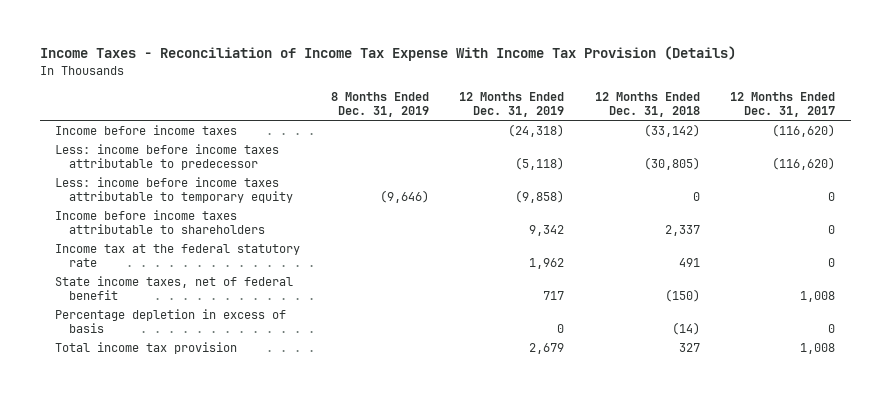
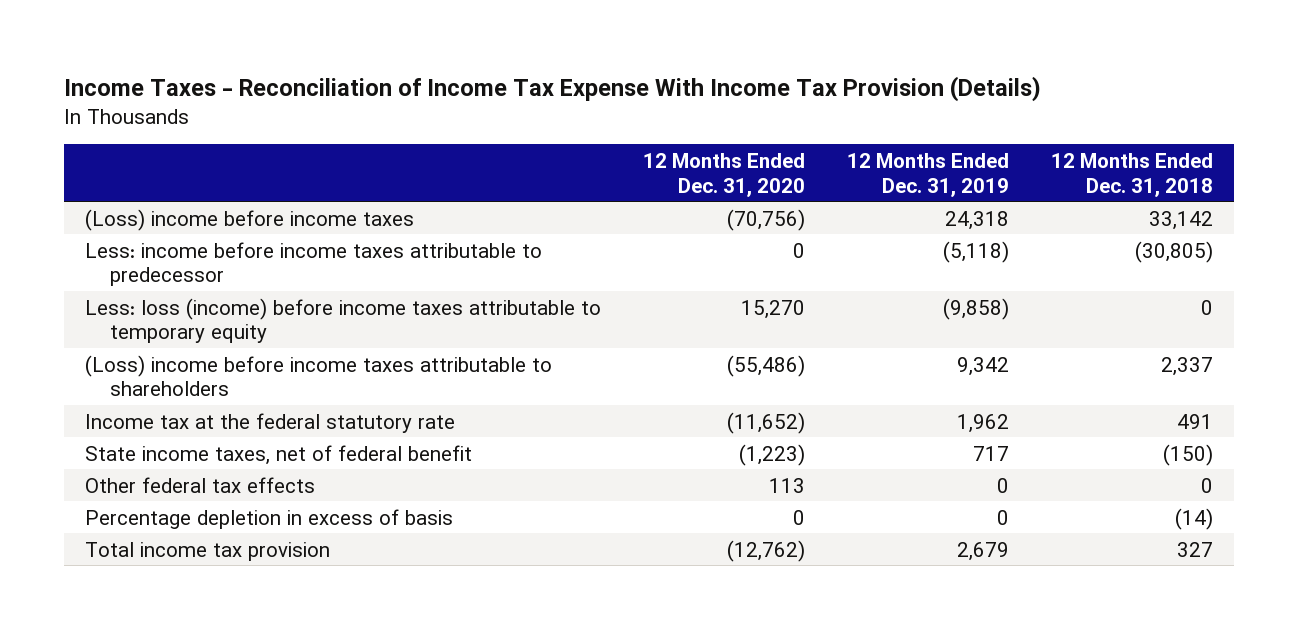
- | 8 Months Ended Dec. 31, 2019 | 12 Months Ended Dec. 31, 2019 | 12 Months Ended Dec. 31, 2018 | 12 Months Ended Dec. 31, 2017
+ | 12 Months Ended Dec. 31, 2020 | 12 Months Ended Dec. 31, 2019 | 12 Months Ended Dec. 31, 2018
- Income before income taxes | | (24,318) | (33,142) | (116,620)
+ (Loss) income before income taxes | (70,756) | 24,318 | 33,142
- Less: income before income taxes attributable to temporary equity | (9,646) | (9,858) | 0 | 0
- Income before income taxes attributable to shareholders | | 9,342 | 2,337 | 0
+ Less: loss (income) before income taxes attributable to temporary equity | 15,270 | (9,858) | 0
+ (Loss) income before income taxes attributable to shareholders | (55,486) | 9,342 | 2,337
+ Other federal tax effects | 113 | 0 | 0

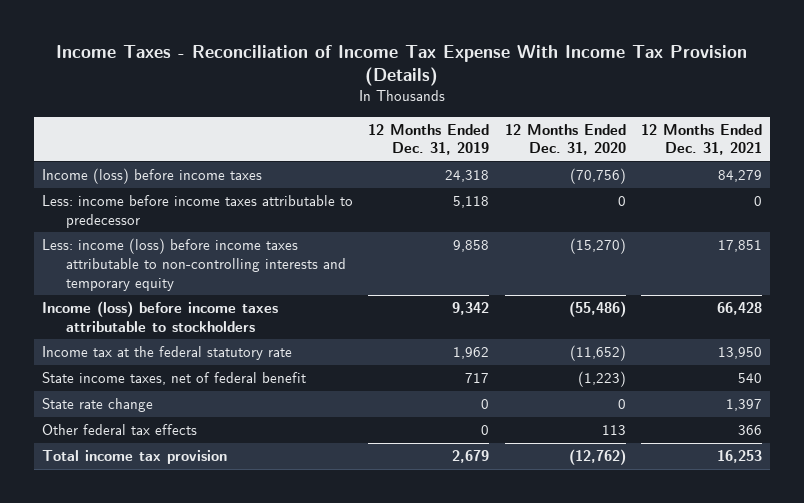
- | 12 Months Ended Dec. 31, 2020 | 12 Months Ended Dec. 31, 2019 | 12 Months Ended Dec. 31, 2018
+ | 12 Months Ended Dec. 31, 2019 | 12 Months Ended Dec. 31, 2020 | 12 Months Ended Dec. 31, 2021
- (Loss) income before income taxes | (70,756) | 24,318 | 33,142
- Less: income before income taxes attributable to predecessor | 0 | (5,118) | (30,805)
- Less: loss (income) before income taxes attributable to temporary equity | 15,270 | (9,858) | 0
- (Loss) income before income taxes attributable to shareholders | (55,486) | 9,342 | 2,337
+ Income (loss) before income taxes | 24,318 | (70,756) | 84,279
+ Less: income before income taxes attributable to predecessor | 5,118 | 0 | 0
+ Less: income (loss) before income taxes attributable to non-controlling interests and temporary equity | 9,858 | (15,270) | 17,851
+ Income (loss) before income taxes attributable to stockholders | 9,342 | (55,486) | 66,428
+ State rate change | 0 | 0 | 1,397
- Percentage depletion in excess of basis | 0 | 0 | (14)

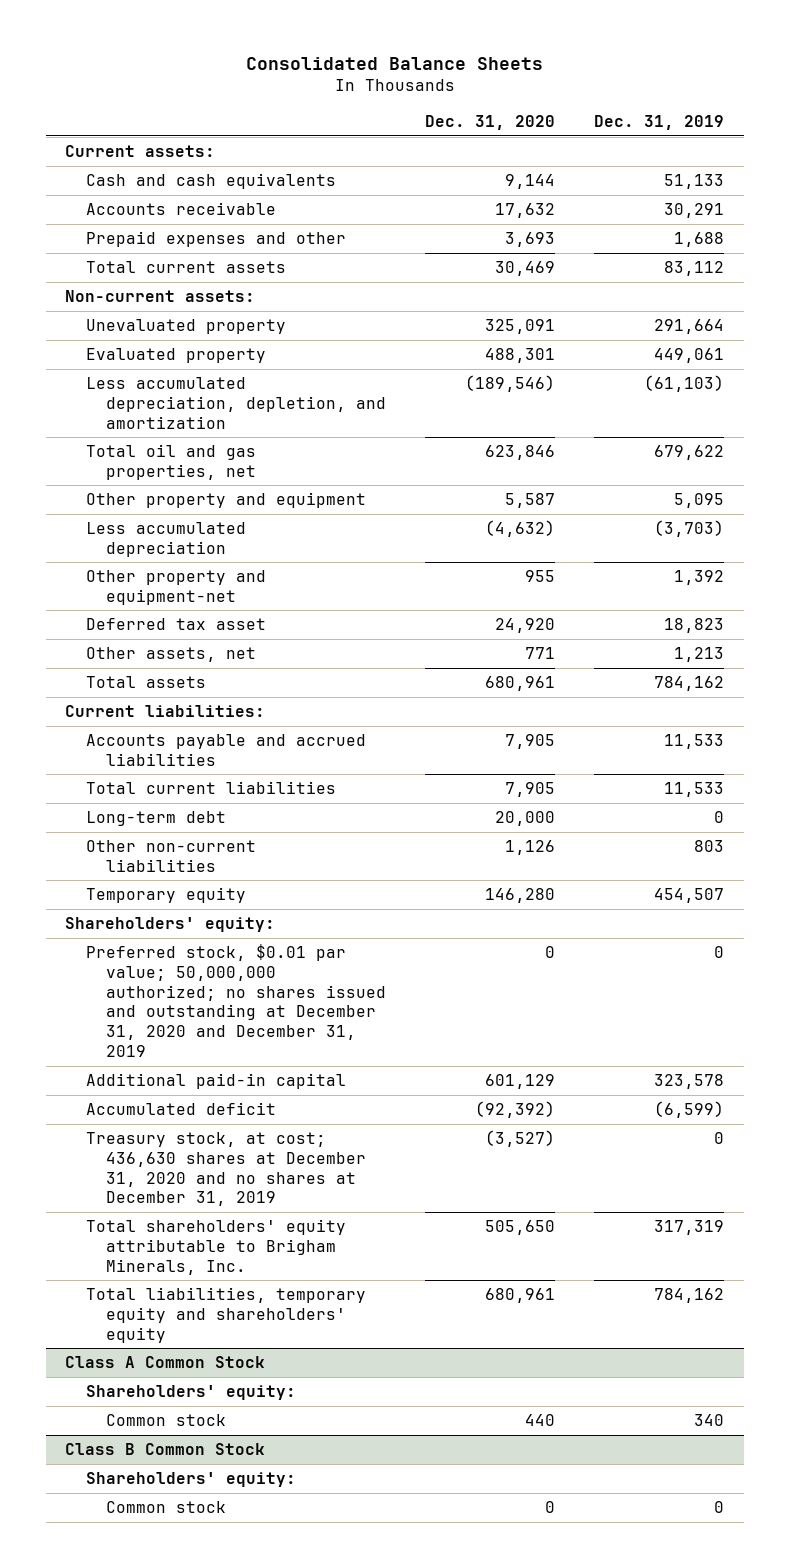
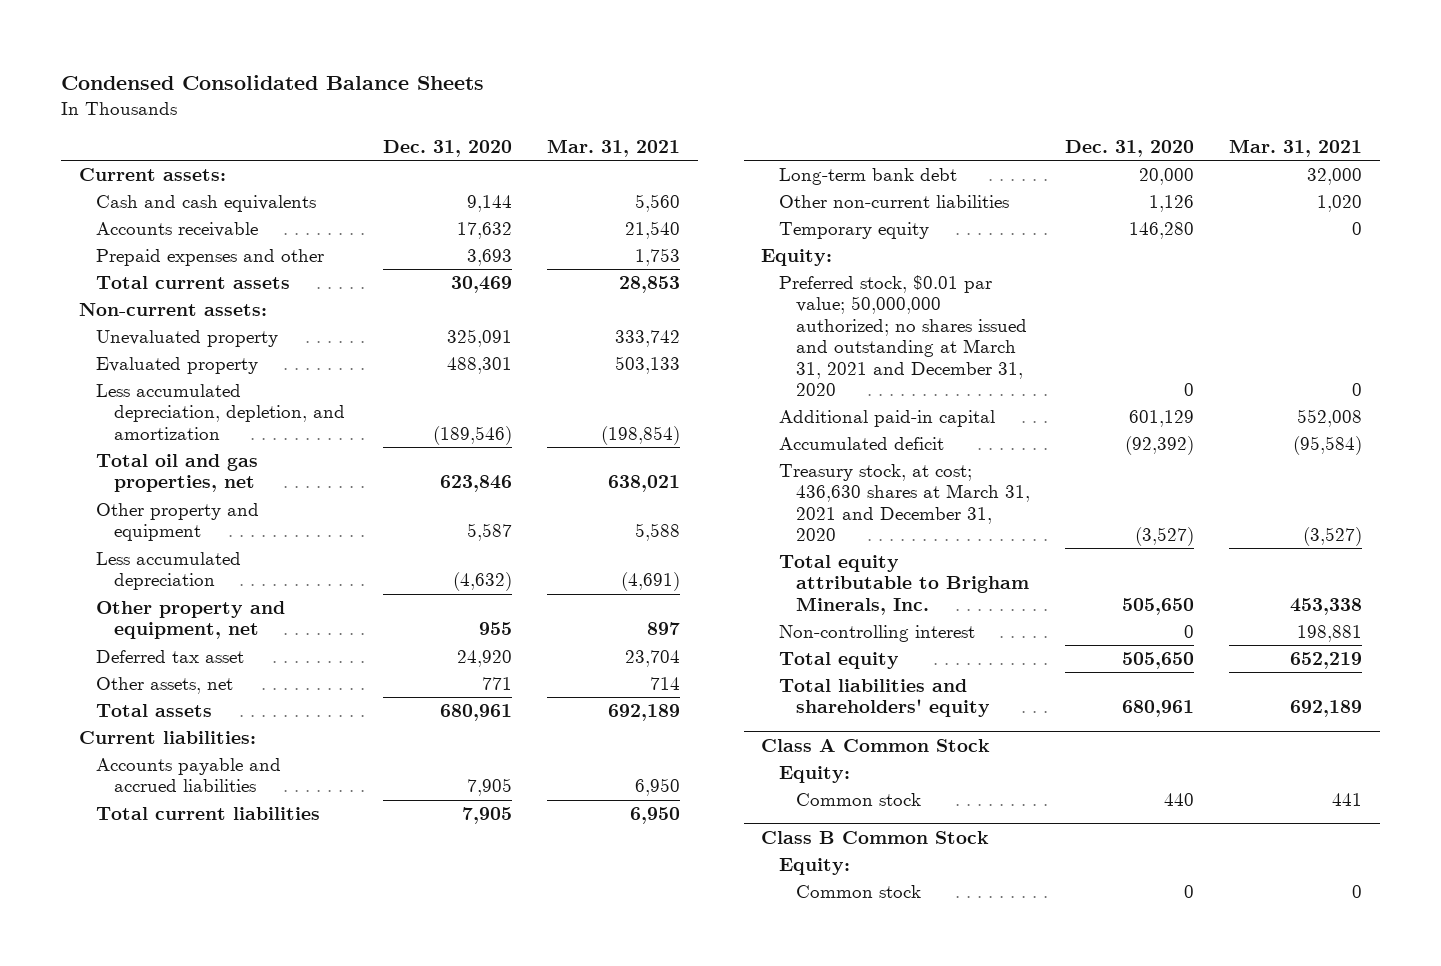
- Consolidated Balance Sheets
+ Condensed Consolidated Balance Sheets
- | Dec. 31, 2020 | Dec. 31, 2019
+ | Dec. 31, 2020 | Mar. 31, 2021
- Other property and equipment-net | 955 | 1,392
+ Other property and equipment, net | 955 | 897
- Long-term debt | 20,000 | 0
+ Long-term bank debt | 20,000 | 32,000
- Shareholders' equity:
- Preferred stock, $0.01 par value; 50,000,000 authorized; no shares issued and outstanding at December 31, 2020 and December 31, 2019 | 0 | 0
+ Equity:
+ Preferred stock, $0.01 par value; 50,000,000 authorized; no shares issued and outstanding at March 31, 2021 and December 31, 2020 | 0 | 0
- Treasury stock, at cost; 436,630 shares at December 31, 2020 and no shares at December 31, 2019 | (3,527) | 0
- Total shareholders' equity attributable to Brigham Minerals, Inc. | 505,650 | 317,319
- Total liabilities, temporary equity and shareholders' equity | 680,961 | 784,162
+ Treasury stock, at cost; 436,630 shares at March 31, 2021 and December 31, 2020 | (3,527) | (3,527)
+ Total equity attributable to Brigham Minerals, Inc. | 505,650 | 453,338
+ Non-controlling interest | 0 | 198,881
+ Total equity | 505,650 | 652,219
+ Total liabilities and shareholders' equity | 680,961 | 692,189
@ Class A Common Stock
- Shareholders' equity:
+ Equity:
@ Class B Common Stock
- Shareholders' equity:
+ Equity:

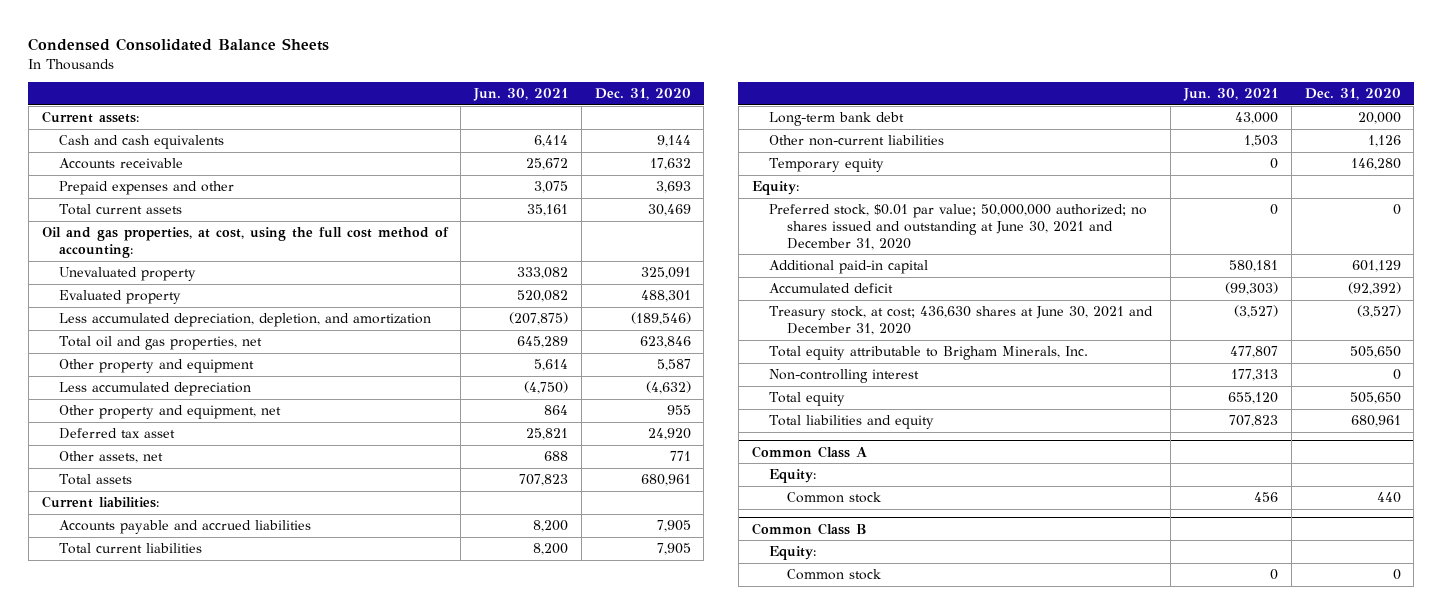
- | Dec. 31, 2020 | Mar. 31, 2021
+ | Jun. 30, 2021 | Dec. 31, 2020
- Non-current assets:
+ Oil and gas properties, at cost, using the full cost method of accounting:
- Preferred stock, $0.01 par value; 50,000,000 authorized; no shares issued and outstanding at March 31, 2021 and December 31, 2020 | 0 | 0
+ Preferred stock, $0.01 par value; 50,000,000 authorized; no shares issued and outstanding at June 30, 2021 and December 31, 2020 | 0 | 0
- Treasury stock, at cost; 436,630 shares at March 31, 2021 and December 31, 2020 | (3,527) | (3,527)
+ Treasury stock, at cost; 436,630 shares at June 30, 2021 and December 31, 2020 | (3,527) | (3,527)
- Total liabilities and shareholders' equity | 680,961 | 692,189
- Class A Common Stock
+ Total liabilities and equity | 707,823 | 680,961
+ Common Class A
- Class B Common Stock
+ Common Class B

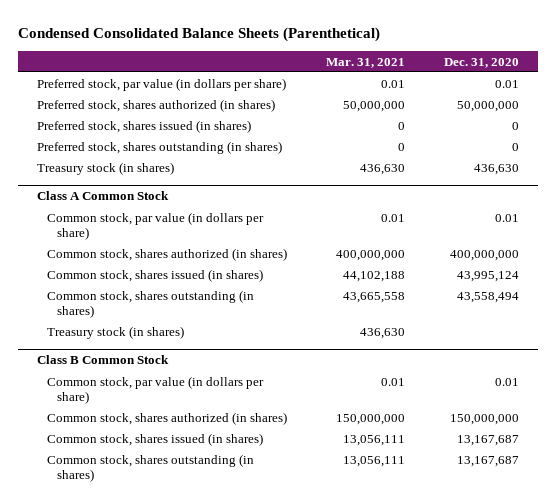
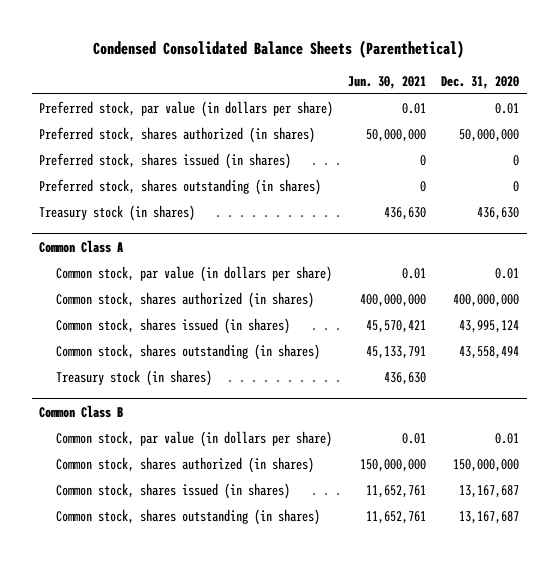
- | Mar. 31, 2021 | Dec. 31, 2020
+ | Jun. 30, 2021 | Dec. 31, 2020
- Class A Common Stock
+ Common Class A
- Class B Common Stock
+ Common Class B

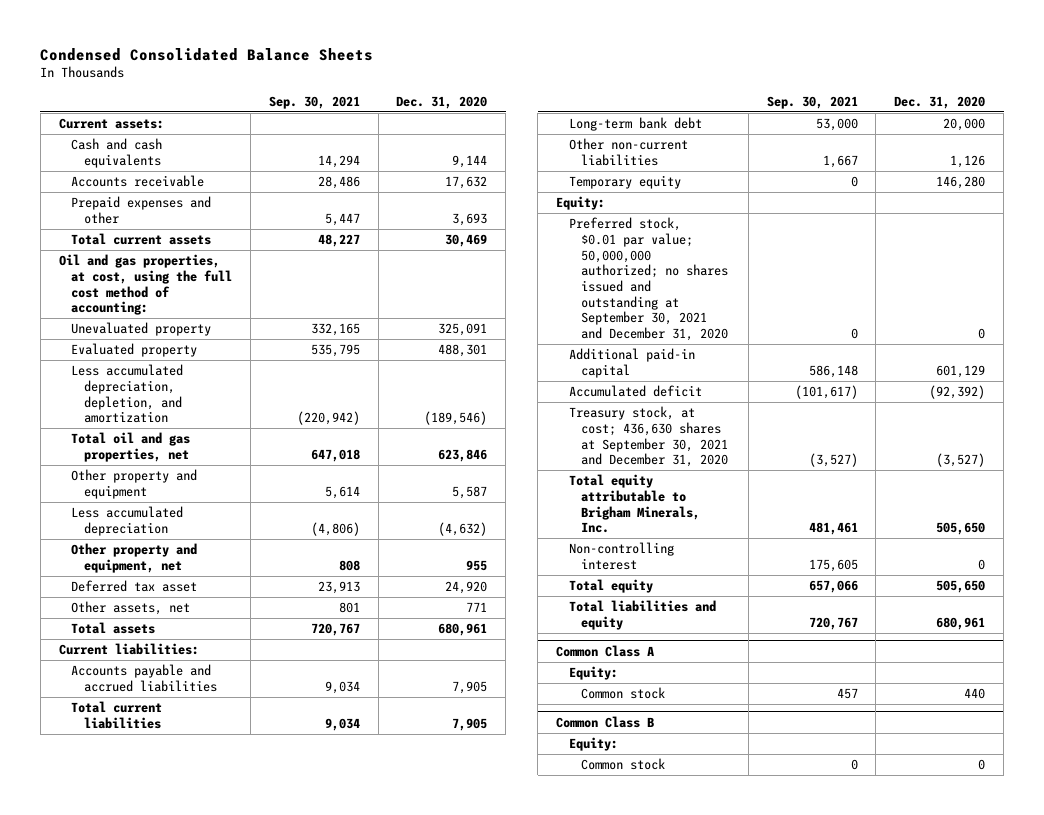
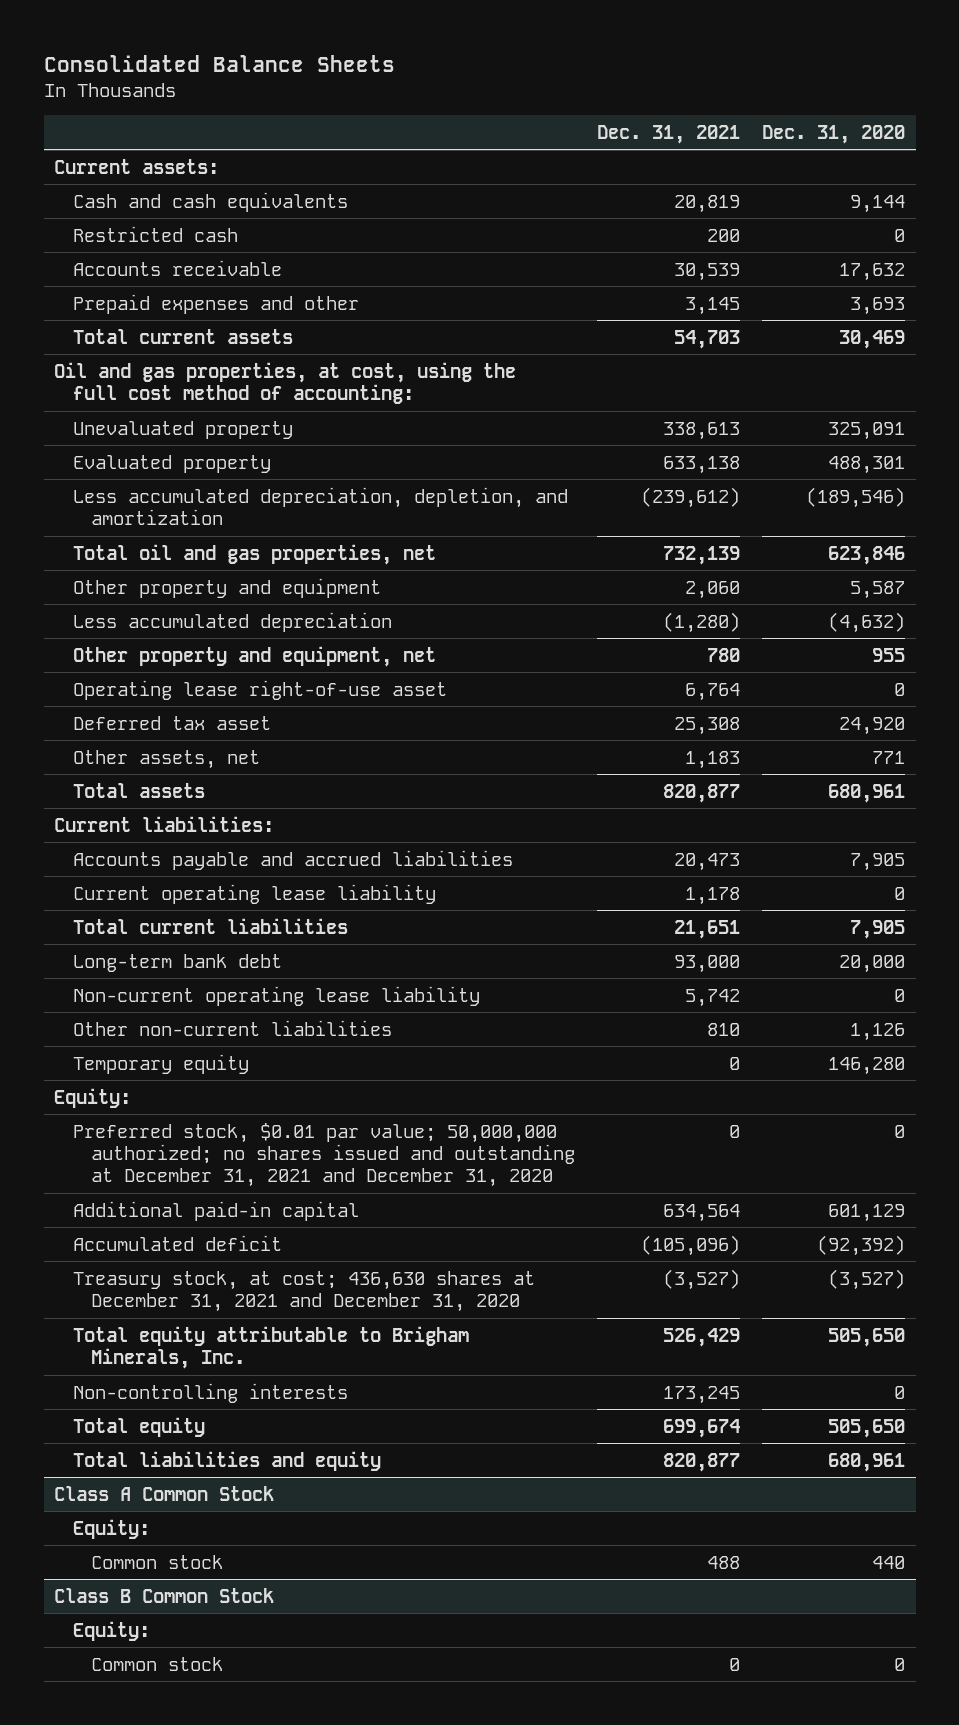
- Condensed Consolidated Balance Sheets
+ Consolidated Balance Sheets
- | Sep. 30, 2021 | Dec. 31, 2020
+ | Dec. 31, 2021 | Dec. 31, 2020
+ Restricted cash | 200 | 0
+ Operating lease right-of-use asset | 6,764 | 0
+ Current operating lease liability | 1,178 | 0
+ Non-current operating lease liability | 5,742 | 0
- Preferred stock, $0.01 par value; 50,000,000 authorized; no shares issued and outstanding at September 30, 2021 and December 31, 2020 | 0 | 0
+ Preferred stock, $0.01 par value; 50,000,000 authorized; no shares issued and outstanding at December 31, 2021 and December 31, 2020 | 0 | 0
- Treasury stock, at cost; 436,630 shares at September 30, 2021 and December 31, 2020 | (3,527) | (3,527)
+ Treasury stock, at cost; 436,630 shares at December 31, 2021 and December 31, 2020 | (3,527) | (3,527)
- Non-controlling interest | 175,605 | 0
+ Non-controlling interests | 173,245 | 0
- Common Class A
+ Class A Common Stock
- Common Class B
+ Class B Common Stock

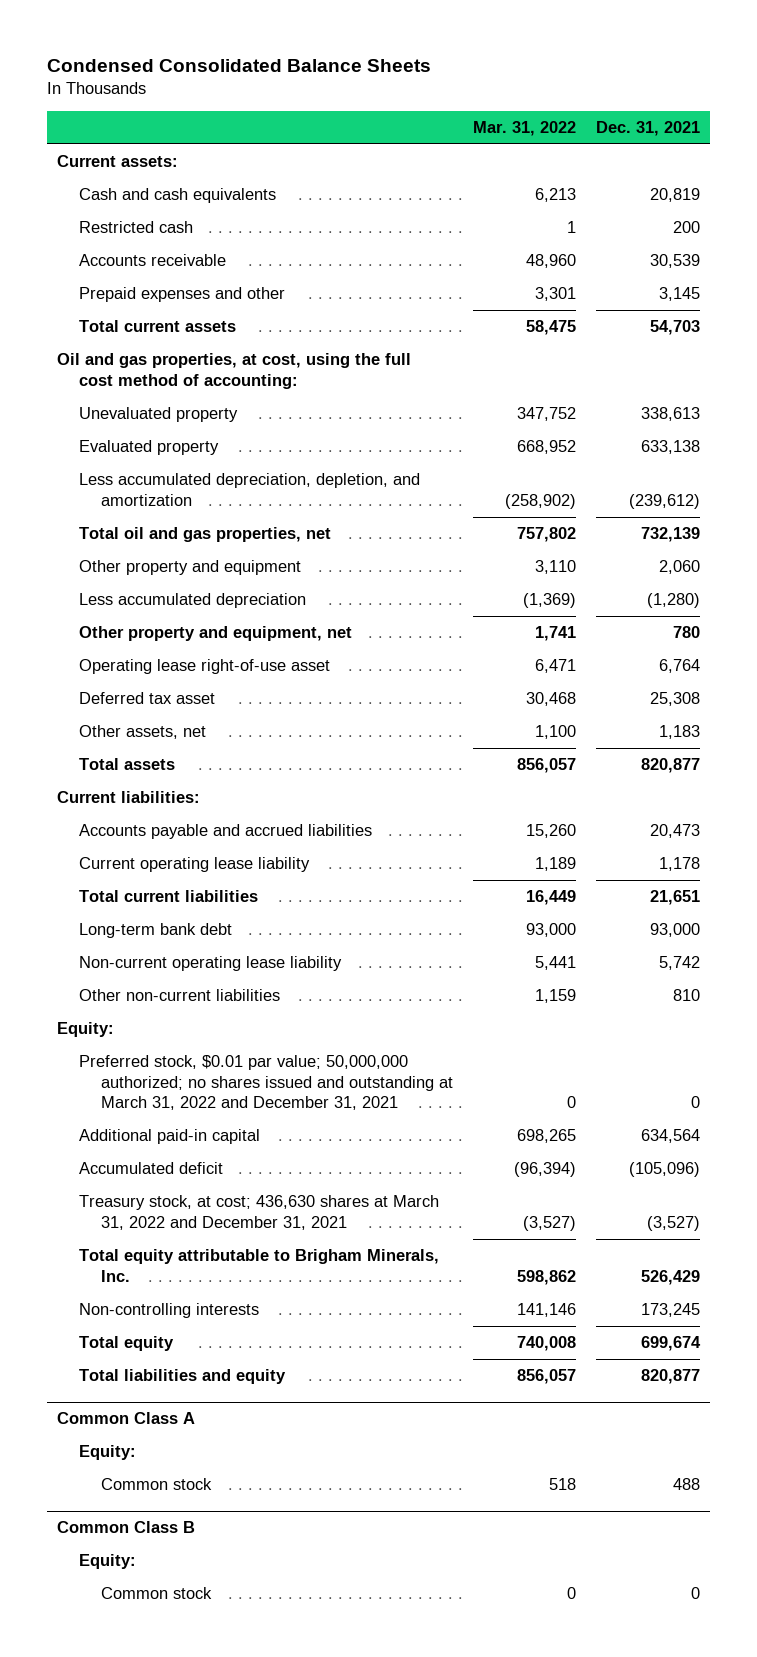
- Consolidated Balance Sheets
+ Condensed Consolidated Balance Sheets
- | Dec. 31, 2021 | Dec. 31, 2020
+ | Mar. 31, 2022 | Dec. 31, 2021
- Temporary equity | 0 | 146,280
- Preferred stock, $0.01 par value; 50,000,000 authorized; no shares issued and outstanding at December 31, 2021 and December 31, 2020 | 0 | 0
+ Preferred stock, $0.01 par value; 50,000,000 authorized; no shares issued and outstanding at March 31, 2022 and December 31, 2021 | 0 | 0
- Treasury stock, at cost; 436,630 shares at December 31, 2021 and December 31, 2020 | (3,527) | (3,527)
+ Treasury stock, at cost; 436,630 shares at March 31, 2022 and December 31, 2021 | (3,527) | (3,527)
- Class A Common Stock
+ Common Class A
- Class B Common Stock
+ Common Class B

